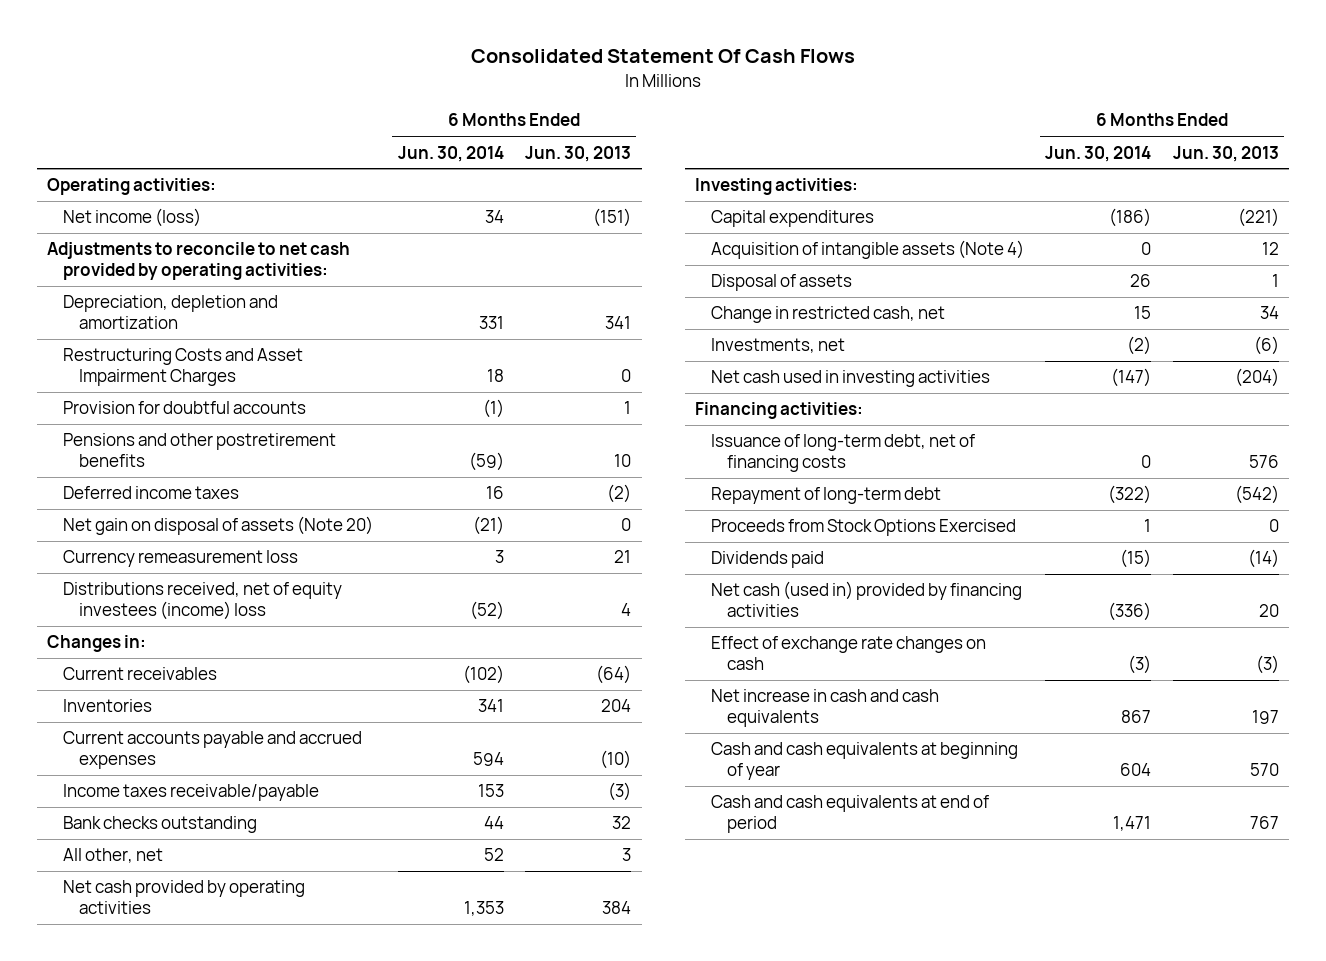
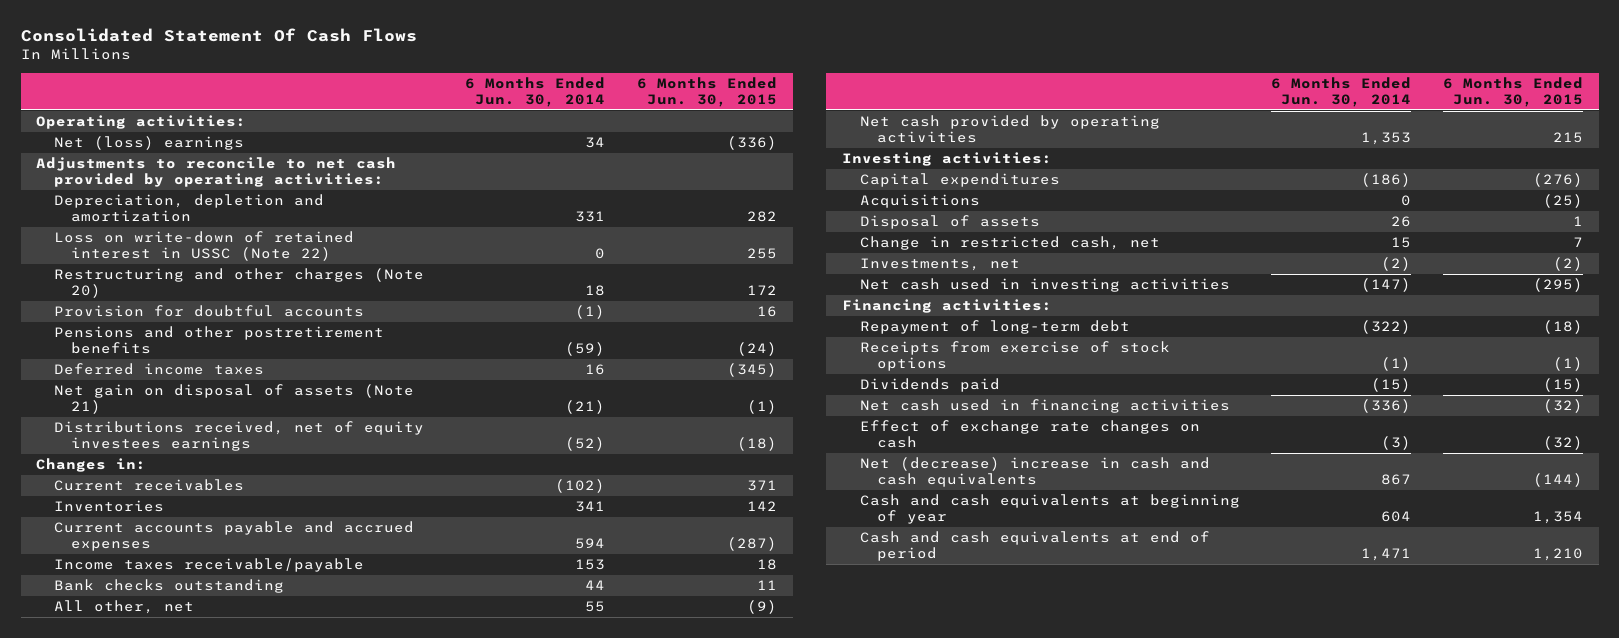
- | 6 Months Ended Jun. 30, 2014 | 6 Months Ended Jun. 30, 2013
+ | 6 Months Ended Jun. 30, 2014 | 6 Months Ended Jun. 30, 2015
- Net income (loss) | 34 | (151)
+ Net (loss) earnings | 34 | (336)
- Restructuring Costs and Asset Impairment Charges | 18 | 0
+ Loss on write-down of retained interest in USSC (Note 22) | 0 | 255
+ Restructuring and other charges (Note 20) | 18 | 172
- Net gain on disposal of assets (Note 20) | (21) | 0
- Currency remeasurement loss | 3 | 21
- Distributions received, net of equity investees (income) loss | (52) | 4
+ Net gain on disposal of assets (Note 21) | (21) | (1)
+ Distributions received, net of equity investees earnings | (52) | (18)
- All other, net | 52 | 3
+ All other, net | 55 | (9)
- Acquisition of intangible assets (Note 4) | 0 | 12
+ Acquisitions | 0 | (25)
- Issuance of long-term debt, net of financing costs | 0 | 576
- Proceeds from Stock Options Exercised | 1 | 0
+ Receipts from exercise of stock options | (1) | (1)
- Net cash (used in) provided by financing activities | (336) | 20
+ Net cash used in financing activities | (336) | (32)
- Net increase in cash and cash equivalents | 867 | 197
+ Net (decrease) increase in cash and cash equivalents | 867 | (144)

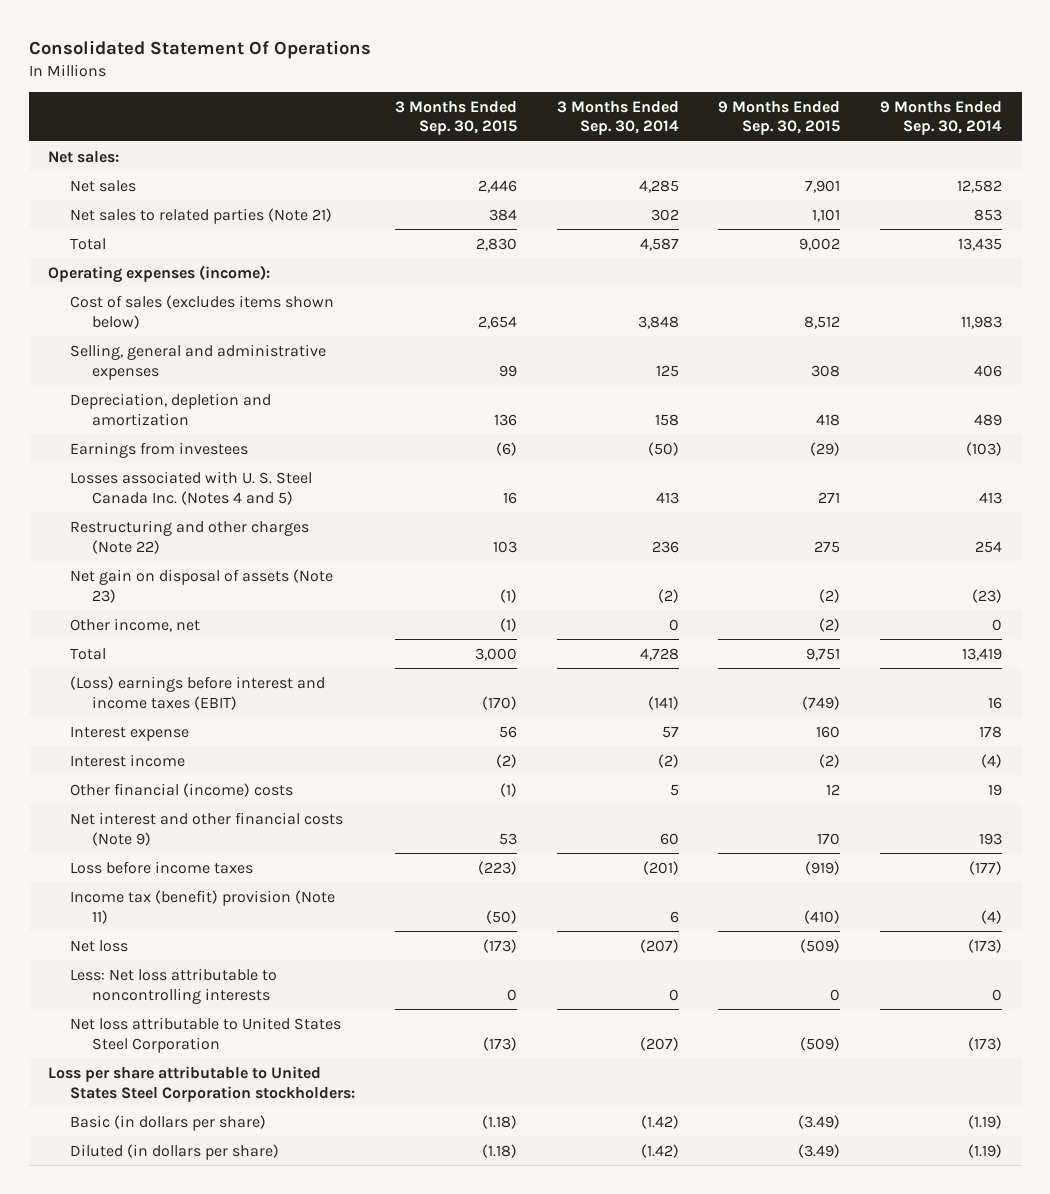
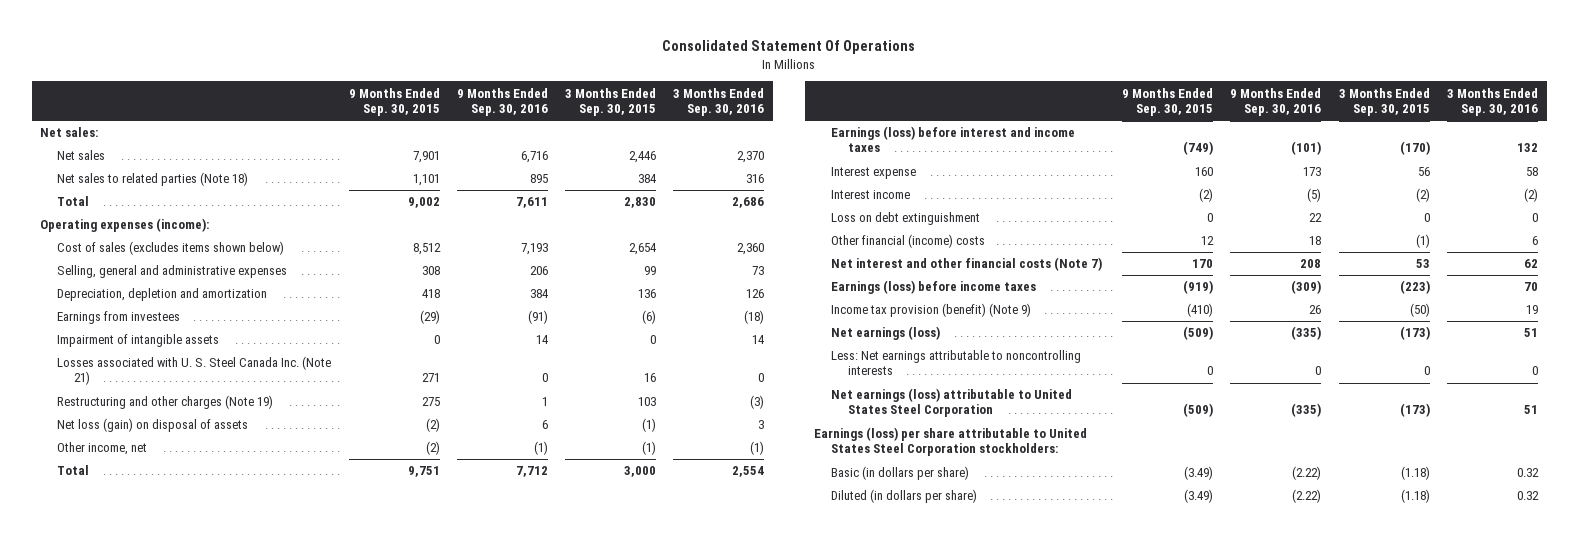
- | 3 Months Ended Sep. 30, 2015 | 3 Months Ended Sep. 30, 2014 | 9 Months Ended Sep. 30, 2015 | 9 Months Ended Sep. 30, 2014
+ | 9 Months Ended Sep. 30, 2015 | 9 Months Ended Sep. 30, 2016 | 3 Months Ended Sep. 30, 2015 | 3 Months Ended Sep. 30, 2016
- Net sales to related parties (Note 21) | 384 | 302 | 1,101 | 853
+ Net sales to related parties (Note 18) | 1,101 | 895 | 384 | 316
- Losses associated with U. S. Steel Canada Inc. (Notes 4 and 5) | 16 | 413 | 271 | 413
- Restructuring and other charges (Note 22) | 103 | 236 | 275 | 254
- Net gain on disposal of assets (Note 23) | (1) | (2) | (2) | (23)
+ Impairment of intangible assets | 0 | 14 | 0 | 14
+ Losses associated with U. S. Steel Canada Inc. (Note 21) | 271 | 0 | 16 | 0
+ Restructuring and other charges (Note 19) | 275 | 1 | 103 | (3)
+ Net loss (gain) on disposal of assets | (2) | 6 | (1) | 3
- (Loss) earnings before interest and income taxes (EBIT) | (170) | (141) | (749) | 16
+ Earnings (loss) before interest and income taxes | (749) | (101) | (170) | 132
+ Loss on debt extinguishment | 0 | 22 | 0 | 0
- Net interest and other financial costs (Note 9) | 53 | 60 | 170 | 193
- Loss before income taxes | (223) | (201) | (919) | (177)
- Income tax (benefit) provision (Note 11) | (50) | 6 | (410) | (4)
- Net loss | (173) | (207) | (509) | (173)
- Less: Net loss attributable to noncontrolling interests | 0 | 0 | 0 | 0
- Net loss attributable to United States Steel Corporation | (173) | (207) | (509) | (173)
- Loss per share attributable to United States Steel Corporation stockholders:
+ Net interest and other financial costs (Note 7) | 170 | 208 | 53 | 62
+ Earnings (loss) before income taxes | (919) | (309) | (223) | 70
+ Income tax provision (benefit) (Note 9) | (410) | 26 | (50) | 19
+ Net earnings (loss) | (509) | (335) | (173) | 51
+ Less: Net earnings attributable to noncontrolling interests | 0 | 0 | 0 | 0
+ Net earnings (loss) attributable to United States Steel Corporation | (509) | (335) | (173) | 51
+ Earnings (loss) per share attributable to United States Steel Corporation stockholders:

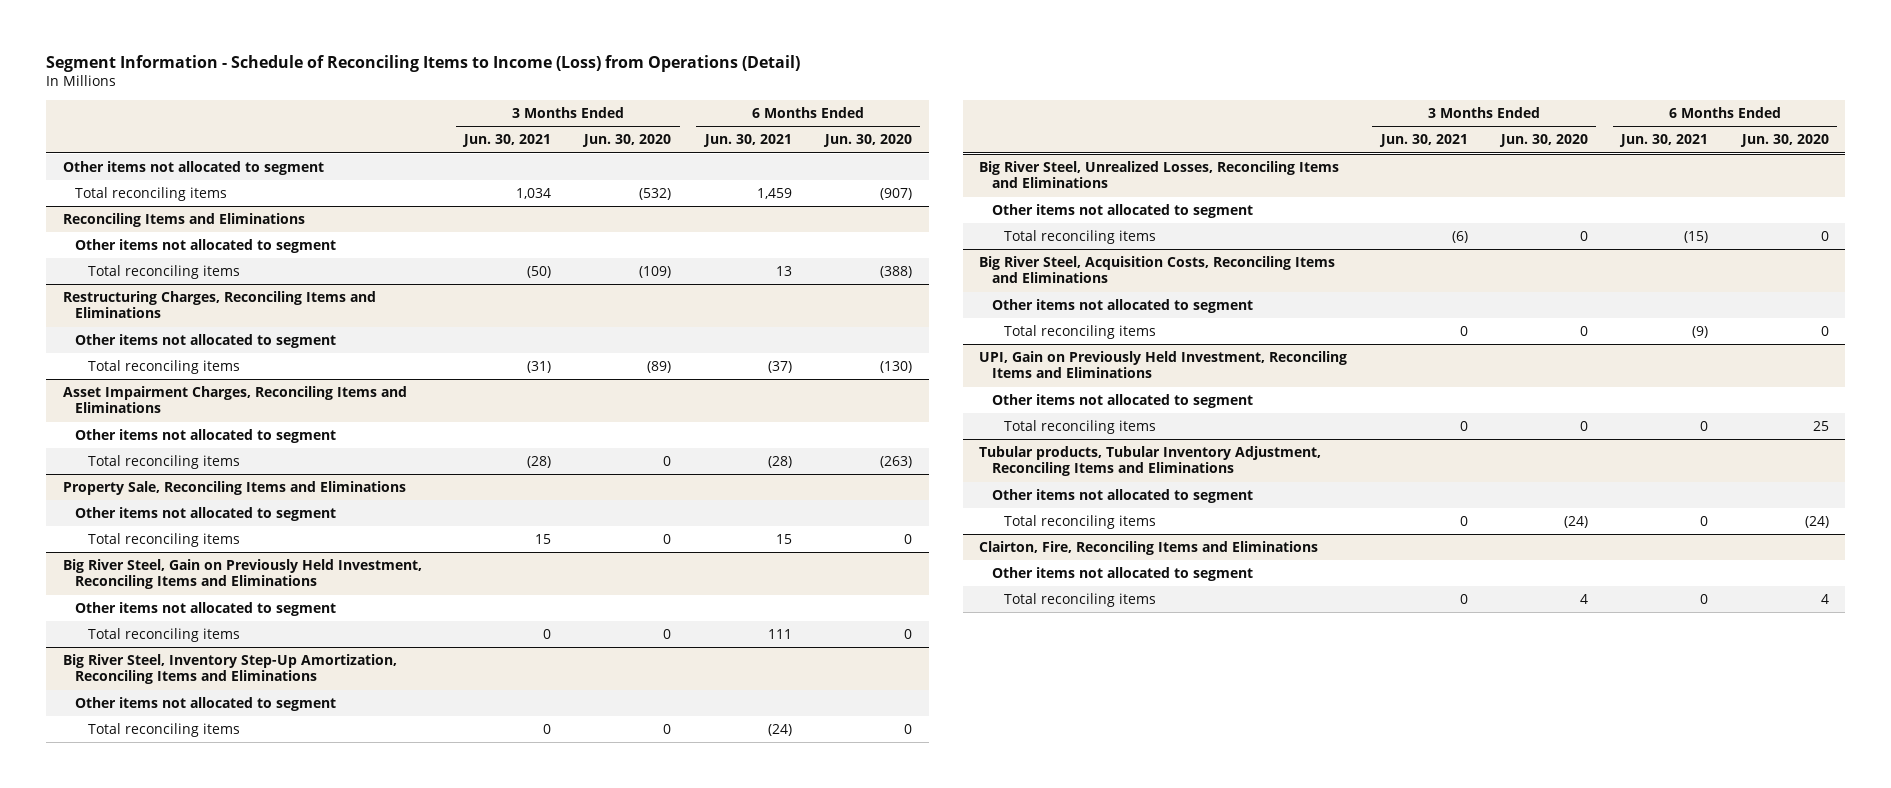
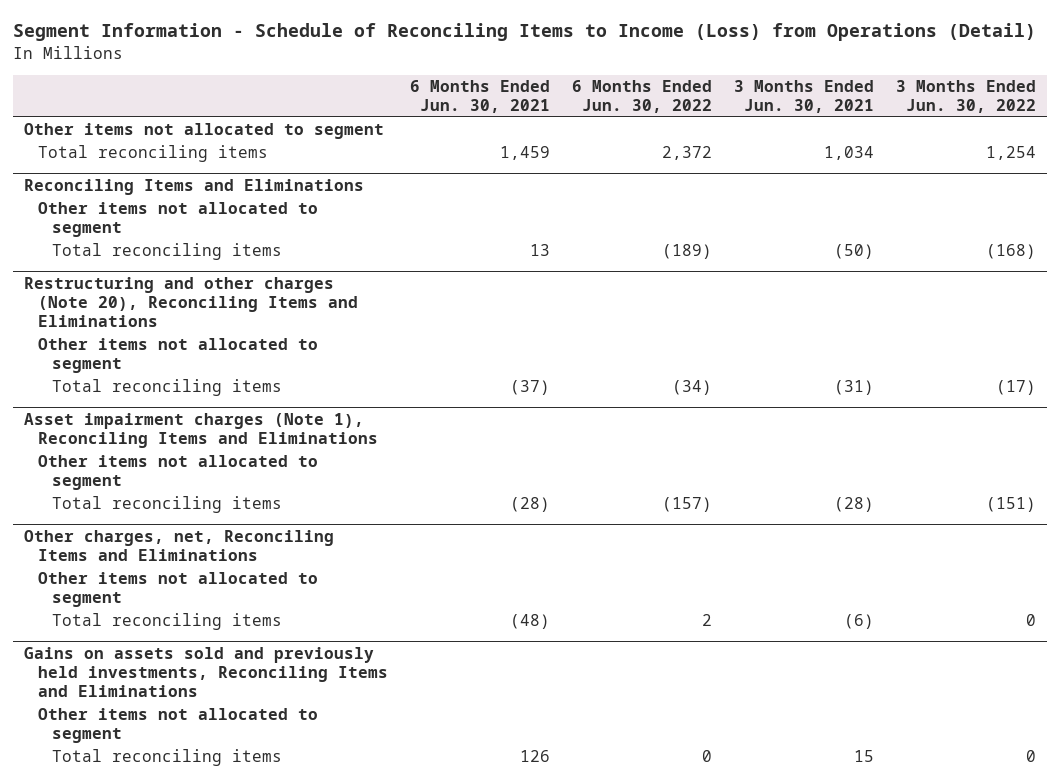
- | 3 Months Ended Jun. 30, 2021 | 3 Months Ended Jun. 30, 2020 | 6 Months Ended Jun. 30, 2021 | 6 Months Ended Jun. 30, 2020
+ | 6 Months Ended Jun. 30, 2021 | 6 Months Ended Jun. 30, 2022 | 3 Months Ended Jun. 30, 2021 | 3 Months Ended Jun. 30, 2022
- Restructuring Charges, Reconciling Items and Eliminations
+ Restructuring and other charges (Note 20), Reconciling Items and Eliminations
- Asset Impairment Charges, Reconciling Items and Eliminations
+ Asset impairment charges (Note 1), Reconciling Items and Eliminations
- Property Sale, Reconciling Items and Eliminations
- Other items not allocated to segment
- Total reconciling items | 15 | 0 | 15 | 0
- Big River Steel, Gain on Previously Held Investment, Reconciling Items and Eliminations
- Other items not allocated to segment
- Total reconciling items | 0 | 0 | 111 | 0
- Big River Steel, Inventory Step-Up Amortization, Reconciling Items and Eliminations
- Other items not allocated to segment
- Total reconciling items | 0 | 0 | (24) | 0
- Big River Steel, Unrealized Losses, Reconciling Items and Eliminations
- Other items not allocated to segment
- Total reconciling items | (6) | 0 | (15) | 0
- Big River Steel, Acquisition Costs, Reconciling Items and Eliminations
- Other items not allocated to segment
- Total reconciling items | 0 | 0 | (9) | 0
- UPI, Gain on Previously Held Investment, Reconciling Items and Eliminations
- Other items not allocated to segment
- Total reconciling items | 0 | 0 | 0 | 25
- Tubular products, Tubular Inventory Adjustment, Reconciling Items and Eliminations
+ Other charges, net, Reconciling Items and Eliminations
- Total reconciling items | 0 | (24) | 0 | (24)
- Clairton, Fire, Reconciling Items and Eliminations
+ Total reconciling items | (48) | 2 | (6) | 0
+ Gains on assets sold and previously held investments, Reconciling Items and Eliminations
- Total reconciling items | 0 | 4 | 0 | 4
+ Total reconciling items | 126 | 0 | 15 | 0

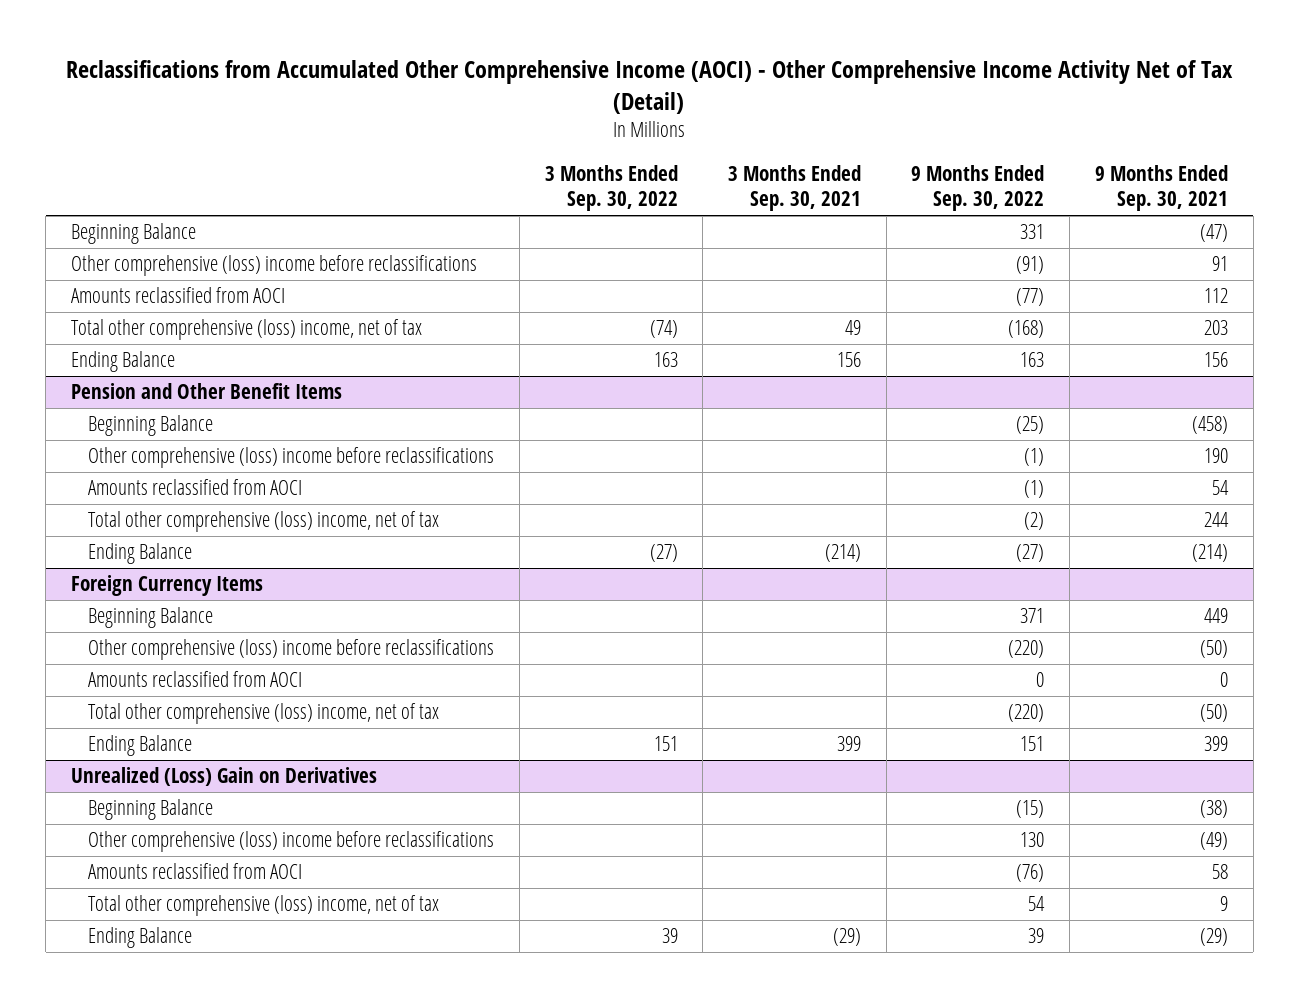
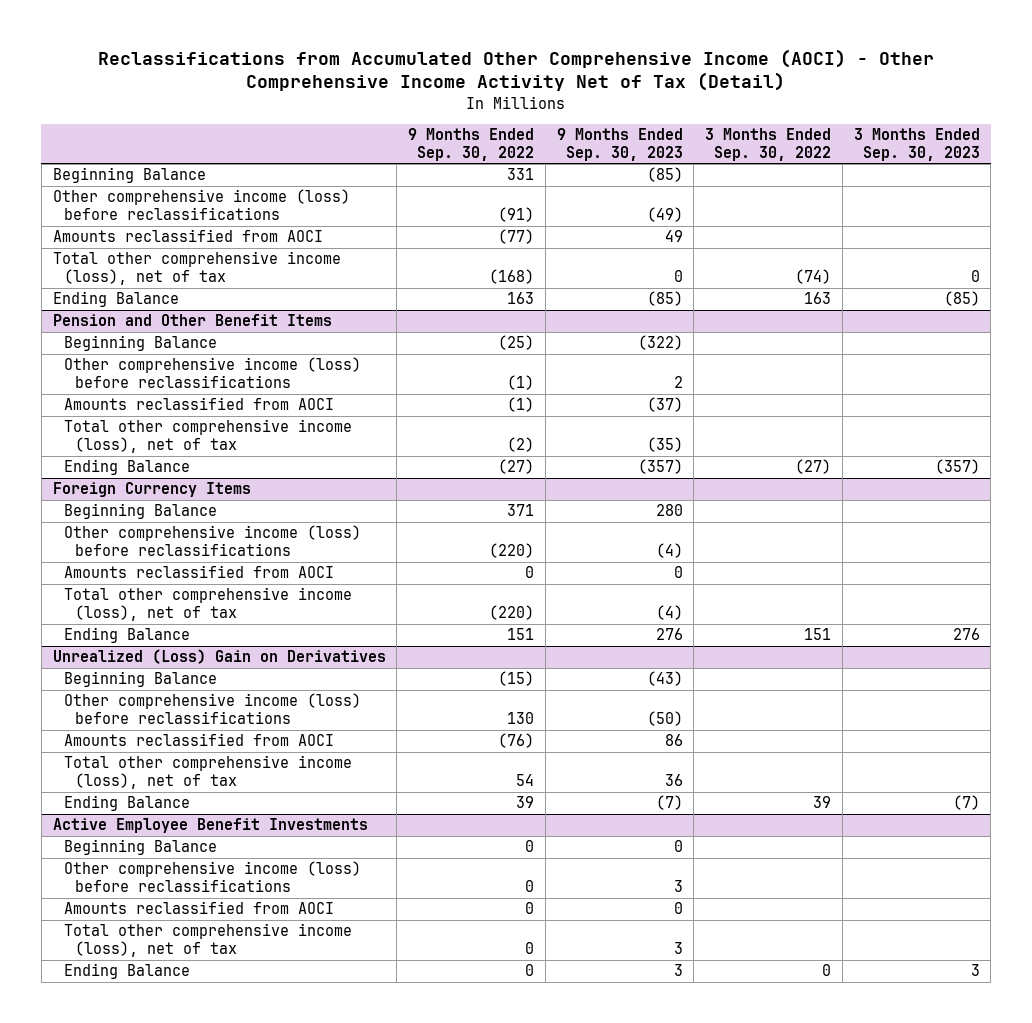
- | 3 Months Ended Sep. 30, 2022 | 3 Months Ended Sep. 30, 2021 | 9 Months Ended Sep. 30, 2022 | 9 Months Ended Sep. 30, 2021
+ | 9 Months Ended Sep. 30, 2022 | 9 Months Ended Sep. 30, 2023 | 3 Months Ended Sep. 30, 2022 | 3 Months Ended Sep. 30, 2023
- Other comprehensive (loss) income before reclassifications | | | (91) | 91
+ Other comprehensive income (loss) before reclassifications | (91) | (49) | |
- Total other comprehensive (loss) income, net of tax | (74) | 49 | (168) | 203
+ Total other comprehensive income (loss), net of tax | (168) | 0 | (74) | 0
@ Pension and Other Benefit Items
- Other comprehensive (loss) income before reclassifications | | | (1) | 190
+ Other comprehensive income (loss) before reclassifications | (1) | 2 | |
- Total other comprehensive (loss) income, net of tax | | | (2) | 244
+ Total other comprehensive income (loss), net of tax | (2) | (35) | |
@ Foreign Currency Items
- Other comprehensive (loss) income before reclassifications | | | (220) | (50)
+ Other comprehensive income (loss) before reclassifications | (220) | (4) | |
- Total other comprehensive (loss) income, net of tax | | | (220) | (50)
+ Total other comprehensive income (loss), net of tax | (220) | (4) | |
@ Unrealized (Loss) Gain on Derivatives
- Other comprehensive (loss) income before reclassifications | | | 130 | (49)
+ Other comprehensive income (loss) before reclassifications | 130 | (50) | |
- Total other comprehensive (loss) income, net of tax | | | 54 | 9
+ Total other comprehensive income (loss), net of tax | 54 | 36 | |
+ Active Employee Benefit Investments
+ Beginning Balance | 0 | 0 | |
+ Other comprehensive income (loss) before reclassifications | 0 | 3 | |
+ Amounts reclassified from AOCI | 0 | 0 | |
+ Total other comprehensive income (loss), net of tax | 0 | 3 | |
+ Ending Balance | 0 | 3 | 0 | 3

